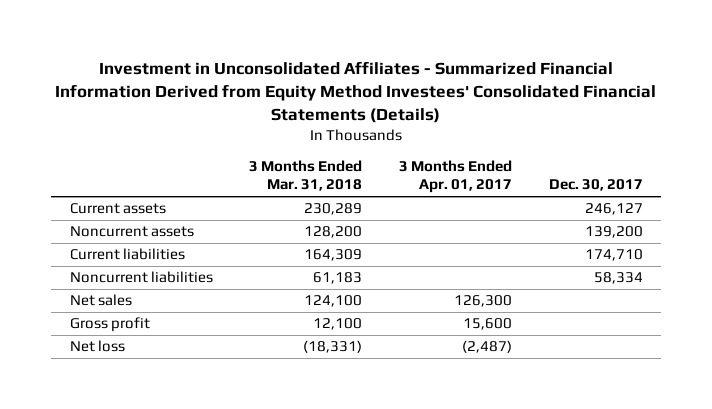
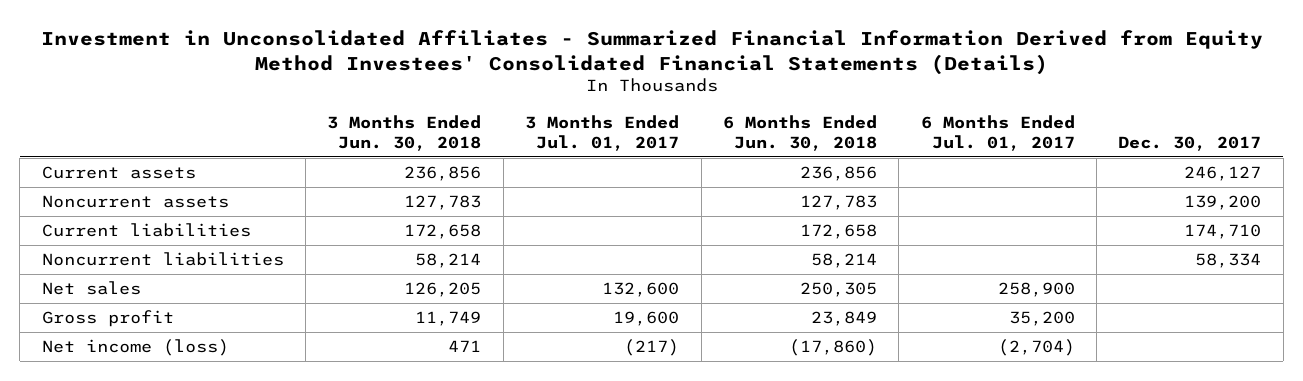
- | 3 Months Ended Mar. 31, 2018 | 3 Months Ended Apr. 01, 2017 | Dec. 30, 2017
+ | 3 Months Ended Jun. 30, 2018 | 3 Months Ended Jul. 01, 2017 | 6 Months Ended Jun. 30, 2018 | 6 Months Ended Jul. 01, 2017 | Dec. 30, 2017
- Net loss | (18,331) | (2,487) |
+ Net income (loss) | 471 | (217) | (17,860) | (2,704) |

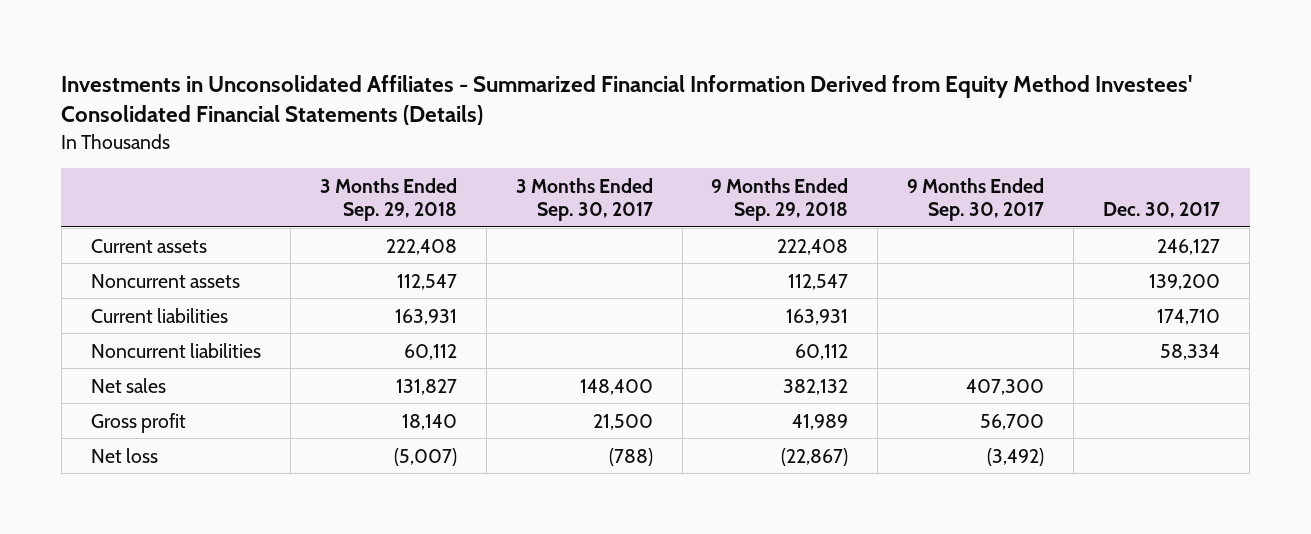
- Investment in Unconsolidated Affiliates - Summarized Financial Information Derived from Equity Method Investees' Consolidated Financial Statements (Details)
+ Investments in Unconsolidated Affiliates - Summarized Financial Information Derived from Equity Method Investees' Consolidated Financial Statements (Details)
- | 3 Months Ended Jun. 30, 2018 | 3 Months Ended Jul. 01, 2017 | 6 Months Ended Jun. 30, 2018 | 6 Months Ended Jul. 01, 2017 | Dec. 30, 2017
+ | 3 Months Ended Sep. 29, 2018 | 3 Months Ended Sep. 30, 2017 | 9 Months Ended Sep. 29, 2018 | 9 Months Ended Sep. 30, 2017 | Dec. 30, 2017
- Net income (loss) | 471 | (217) | (17,860) | (2,704) |
+ Net loss | (5,007) | (788) | (22,867) | (3,492) |

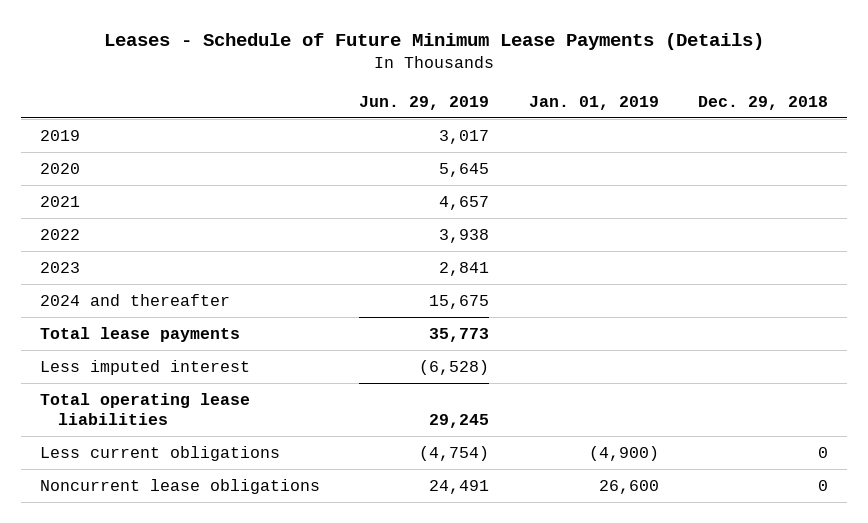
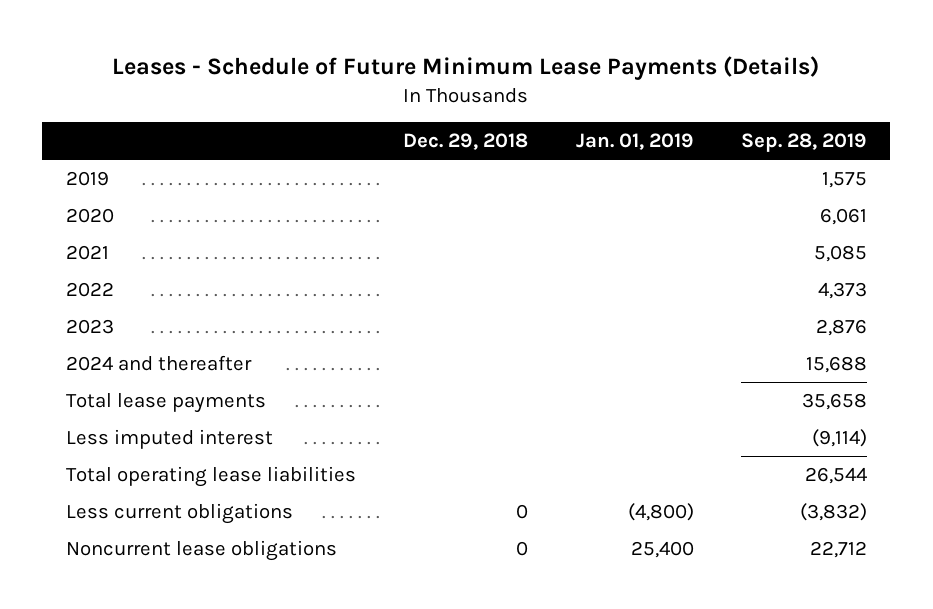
- | Jun. 29, 2019 | Jan. 01, 2019 | Dec. 29, 2018
+ | Dec. 29, 2018 | Jan. 01, 2019 | Sep. 28, 2019
- Less current obligations | (4,754) | (4,900) | 0
- Noncurrent lease obligations | 24,491 | 26,600 | 0
+ Less current obligations | 0 | (4,800) | (3,832)
+ Noncurrent lease obligations | 0 | 25,400 | 22,712

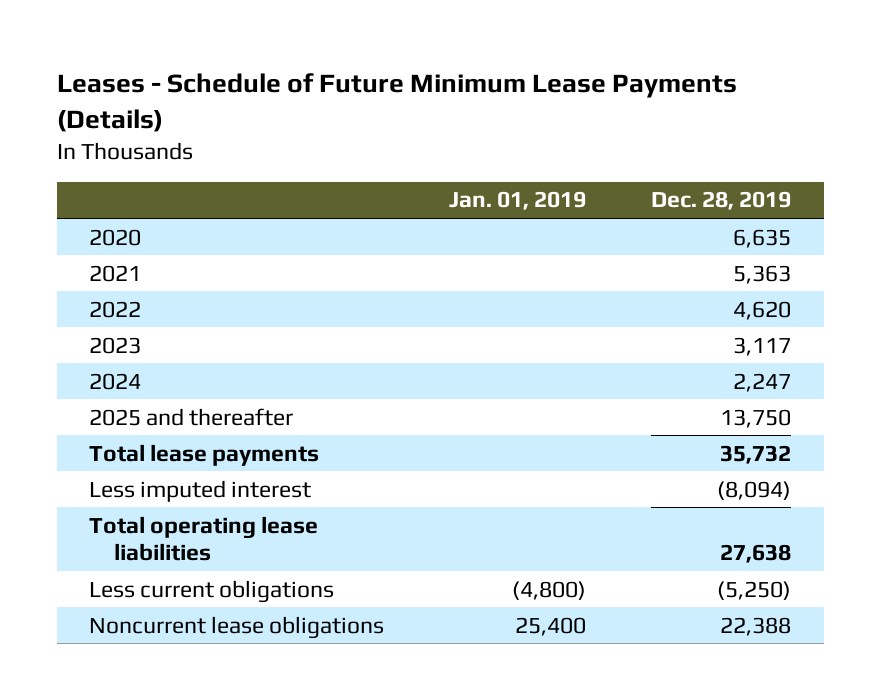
- | Dec. 29, 2018 | Jan. 01, 2019 | Sep. 28, 2019
+ | Jan. 01, 2019 | Dec. 28, 2019
- 2019 | | | 1,575
- 2024 and thereafter | | | 15,688
+ 2024 | | 2,247
+ 2025 and thereafter | | 13,750

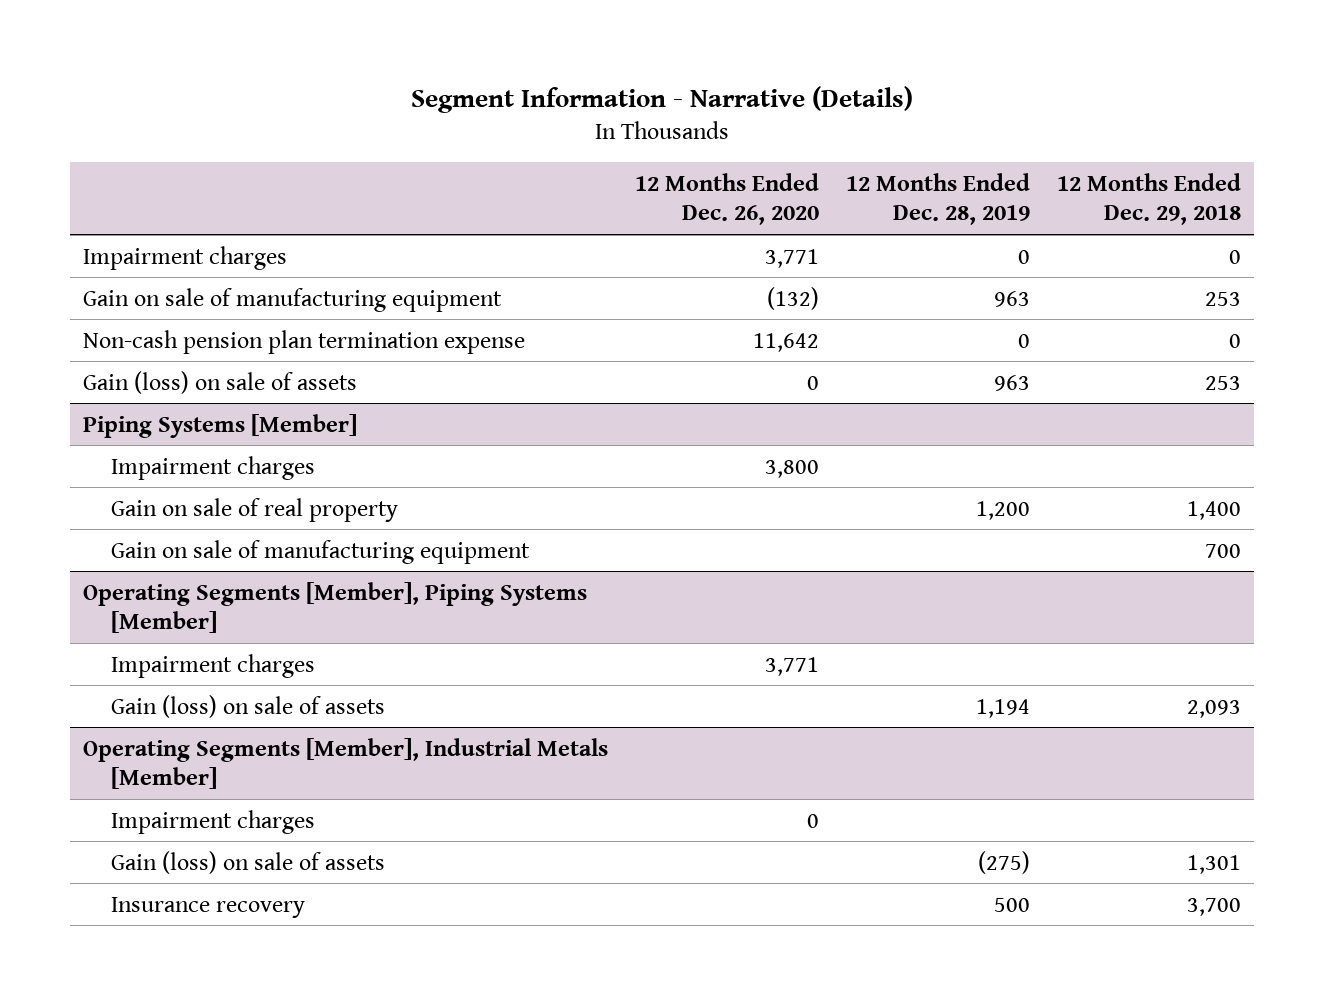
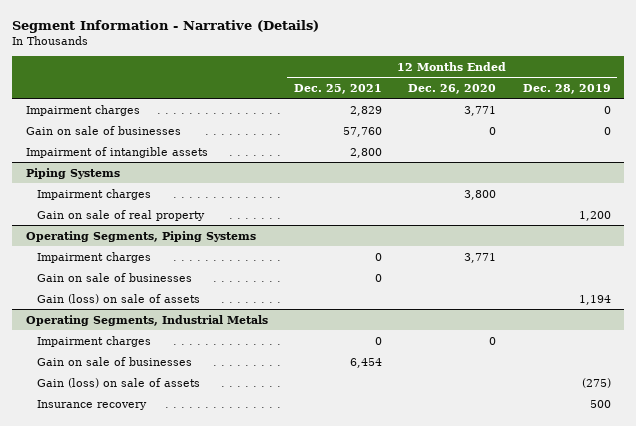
- | 12 Months Ended Dec. 26, 2020 | 12 Months Ended Dec. 28, 2019 | 12 Months Ended Dec. 29, 2018
+ | 12 Months Ended Dec. 25, 2021 | 12 Months Ended Dec. 26, 2020 | 12 Months Ended Dec. 28, 2019
- Gain on sale of manufacturing equipment | (132) | 963 | 253
- Non-cash pension plan termination expense | 11,642 | 0 | 0
- Gain (loss) on sale of assets | 0 | 963 | 253
- Piping Systems [Member]
+ Gain on sale of businesses | 57,760 | 0 | 0
+ Impairment of intangible assets | 2,800 | |
+ Piping Systems
- Gain on sale of manufacturing equipment | | | 700
- Operating Segments [Member], Piping Systems [Member]
+ Operating Segments, Piping Systems
+ Gain on sale of businesses | 0 | |
- Operating Segments [Member], Industrial Metals [Member]
+ Operating Segments, Industrial Metals
+ Gain on sale of businesses | 6,454 | |

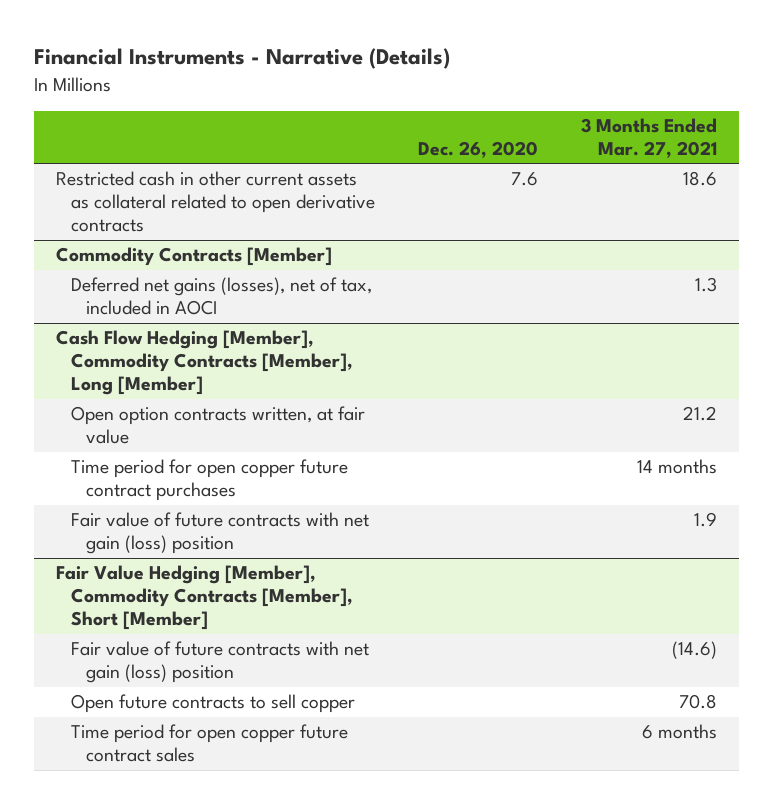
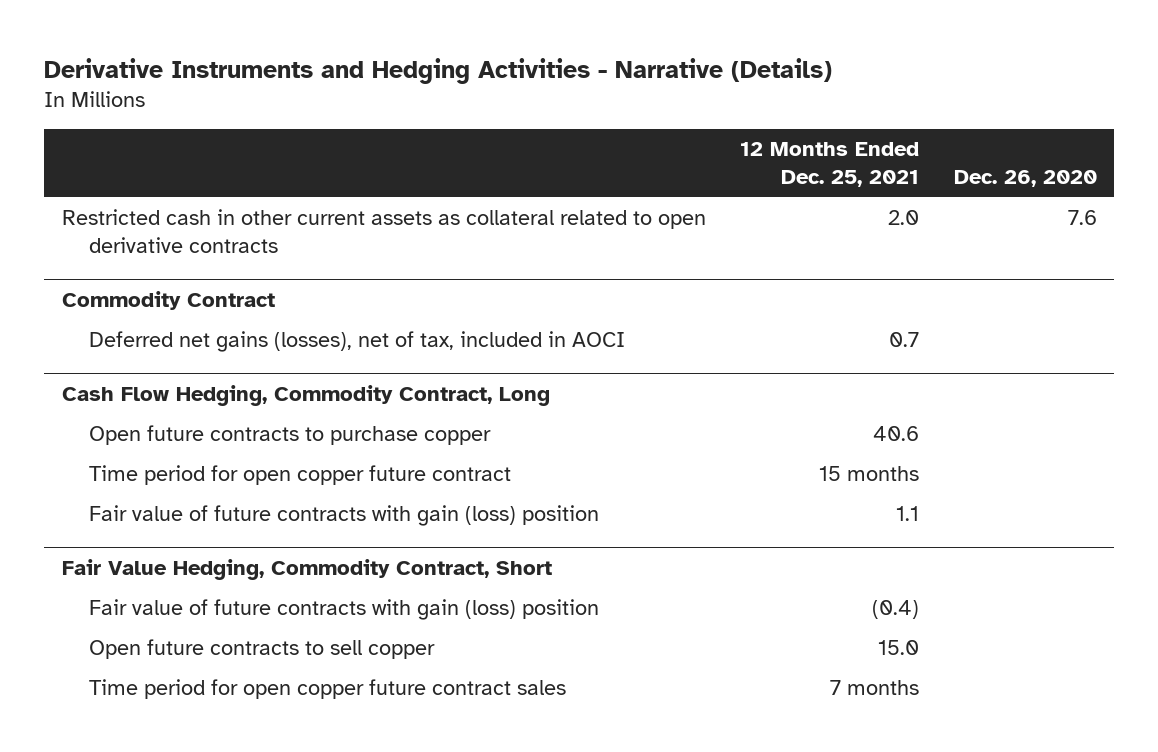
- Financial Instruments - Narrative (Details)
+ Derivative Instruments and Hedging Activities - Narrative (Details)
- | Dec. 26, 2020 | 3 Months Ended Mar. 27, 2021
+ | 12 Months Ended Dec. 25, 2021 | Dec. 26, 2020
- Commodity Contracts [Member]
+ Commodity Contract
- Cash Flow Hedging [Member], Commodity Contracts [Member], Long [Member]
- Open option contracts written, at fair value | | 21.2
- Time period for open copper future contract purchases | | 14 months
- Fair value of future contracts with net gain (loss) position | | 1.9
- Fair Value Hedging [Member], Commodity Contracts [Member], Short [Member]
- Fair value of future contracts with net gain (loss) position | | (14.6)
+ Cash Flow Hedging, Commodity Contract, Long
+ Open future contracts to purchase copper | 40.6 |
+ Time period for open copper future contract | 15 months |
+ Fair value of future contracts with gain (loss) position | 1.1 |
+ Fair Value Hedging, Commodity Contract, Short
+ Fair value of future contracts with gain (loss) position | (0.4) |

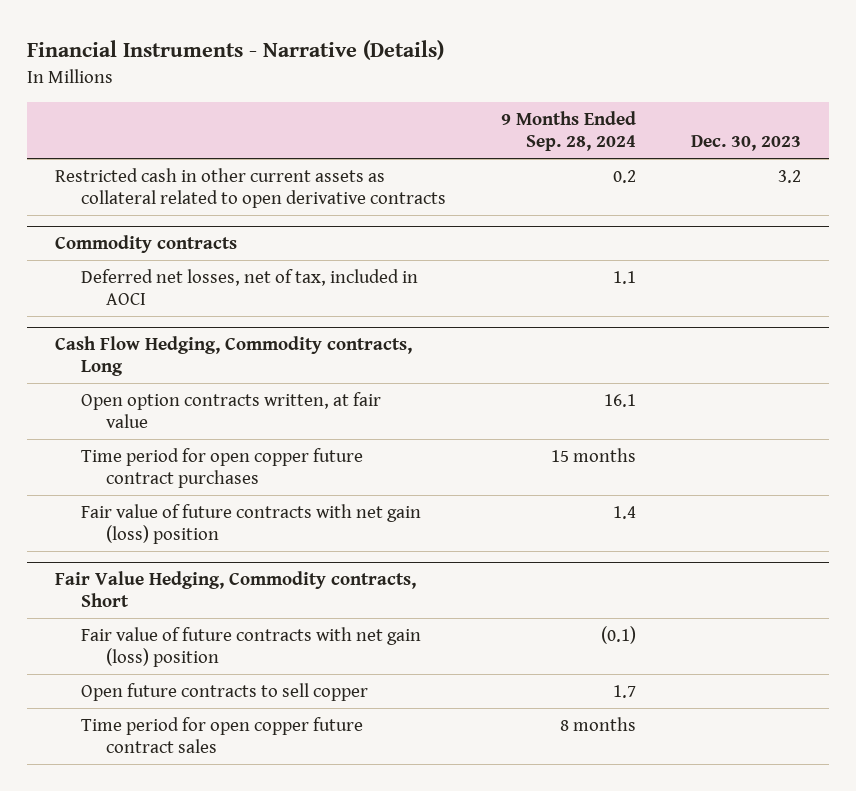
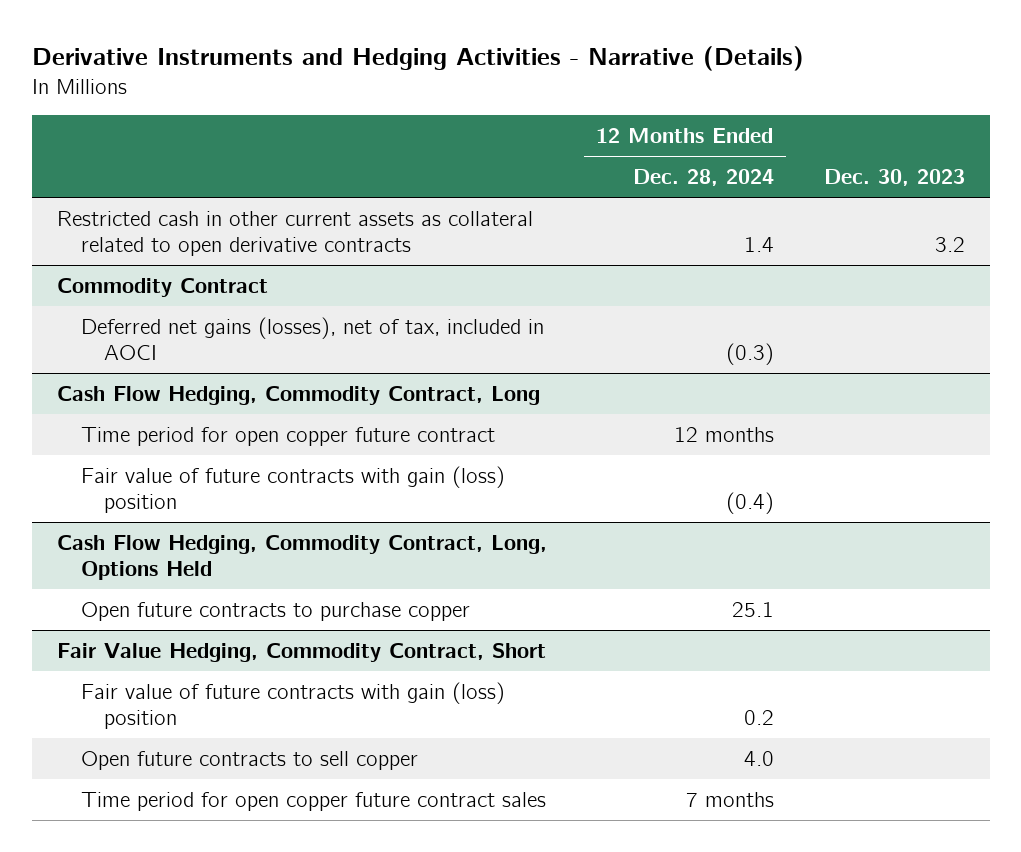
- Financial Instruments - Narrative (Details)
+ Derivative Instruments and Hedging Activities - Narrative (Details)
- | 9 Months Ended Sep. 28, 2024 | Dec. 30, 2023
+ | 12 Months Ended Dec. 28, 2024 | Dec. 30, 2023
- Commodity contracts
- Deferred net losses, net of tax, included in AOCI | 1.1 |
- Cash Flow Hedging, Commodity contracts, Long
- Open option contracts written, at fair value | 16.1 |
- Time period for open copper future contract purchases | 15 months |
- Fair value of future contracts with net gain (loss) position | 1.4 |
- Fair Value Hedging, Commodity contracts, Short
- Fair value of future contracts with net gain (loss) position | (0.1) |
+ Commodity Contract
+ Deferred net gains (losses), net of tax, included in AOCI | (0.3) |
+ Cash Flow Hedging, Commodity Contract, Long
+ Time period for open copper future contract | 12 months |
+ Fair value of future contracts with gain (loss) position | (0.4) |
+ Cash Flow Hedging, Commodity Contract, Long, Options Held
+ Open future contracts to purchase copper | 25.1 |
+ Fair Value Hedging, Commodity Contract, Short
+ Fair value of future contracts with gain (loss) position | 0.2 |

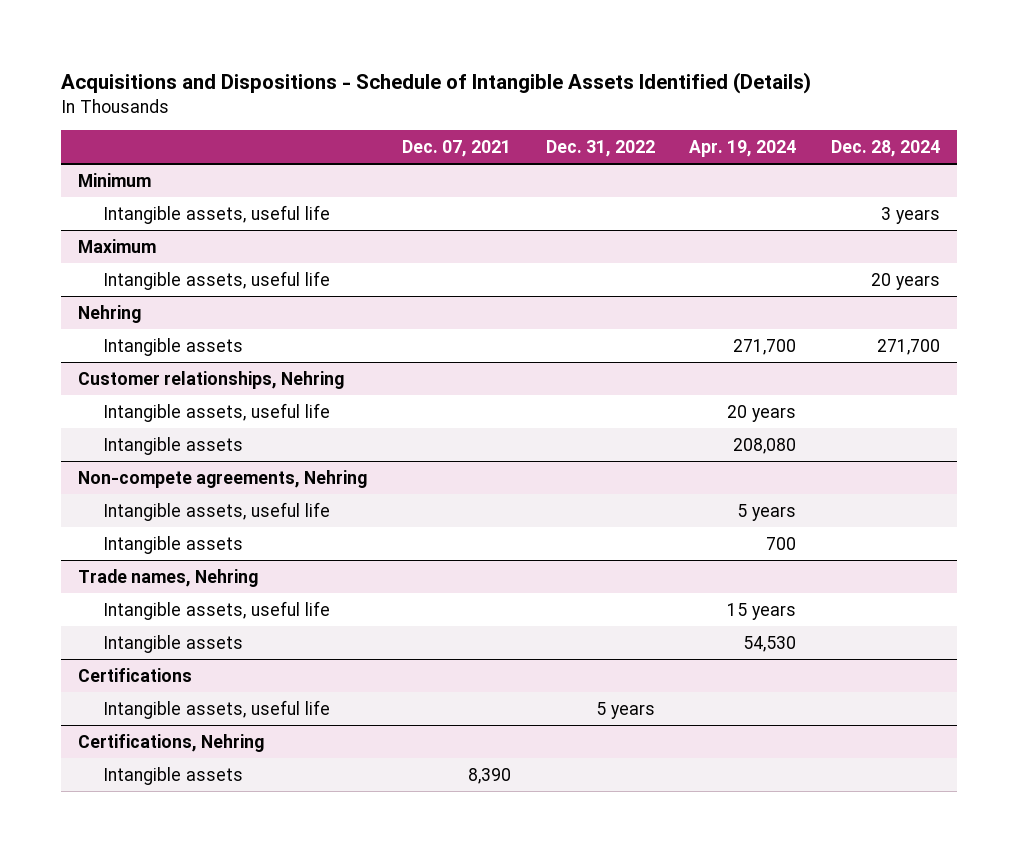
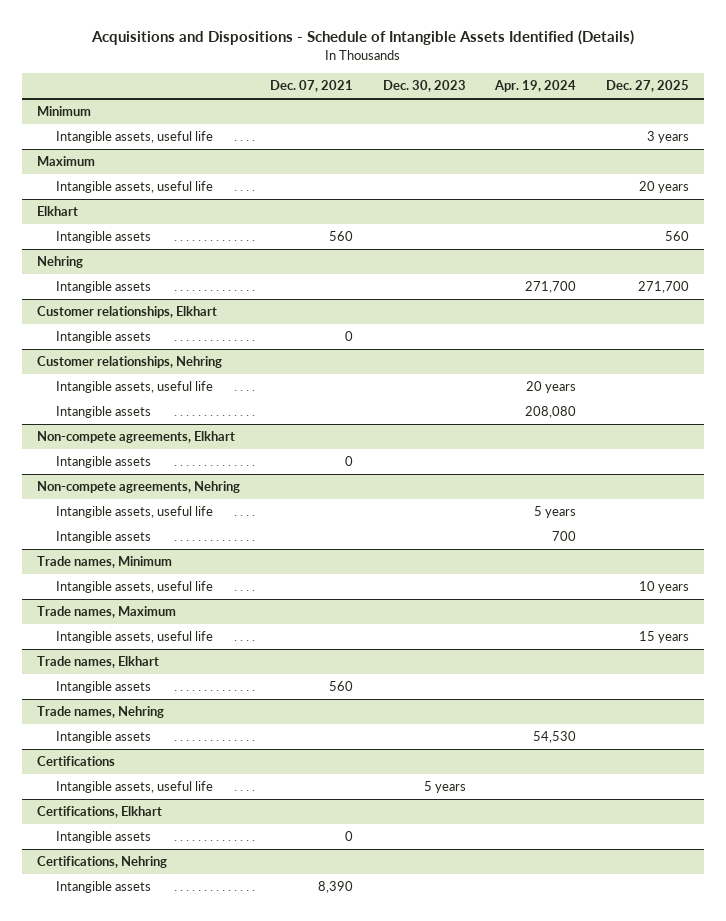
- | Dec. 07, 2021 | Dec. 31, 2022 | Apr. 19, 2024 | Dec. 28, 2024
+ | Dec. 07, 2021 | Dec. 30, 2023 | Apr. 19, 2024 | Dec. 27, 2025
+ Elkhart
+ Intangible assets | 560 | | | 560
+ Customer relationships, Elkhart
+ Intangible assets | 0 | | |
+ Non-compete agreements, Elkhart
+ Intangible assets | 0 | | |
+ Trade names, Minimum
+ Intangible assets, useful life | | | | 10 years
+ Trade names, Maximum
+ Intangible assets, useful life | | | | 15 years
+ Trade names, Elkhart
+ Intangible assets | 560 | | |
@ Trade names, Nehring
- Intangible assets, useful life | | | 15 years |
+ Certifications, Elkhart
+ Intangible assets | 0 | | |

